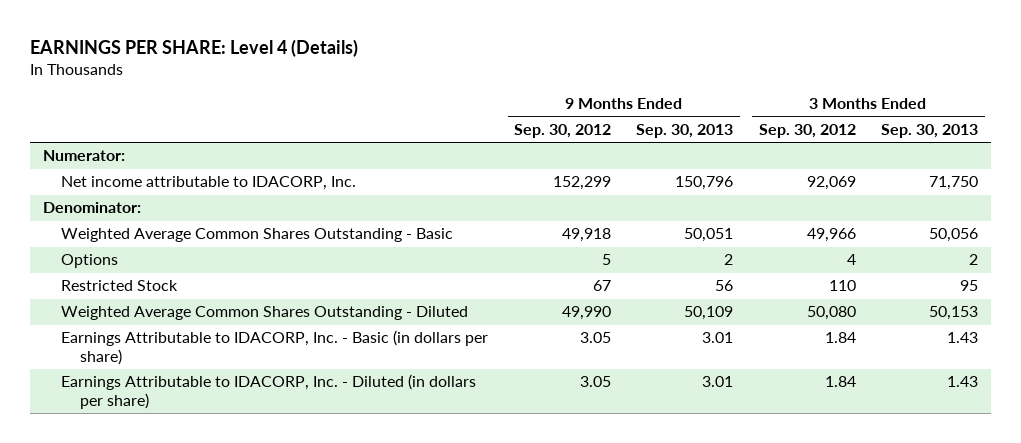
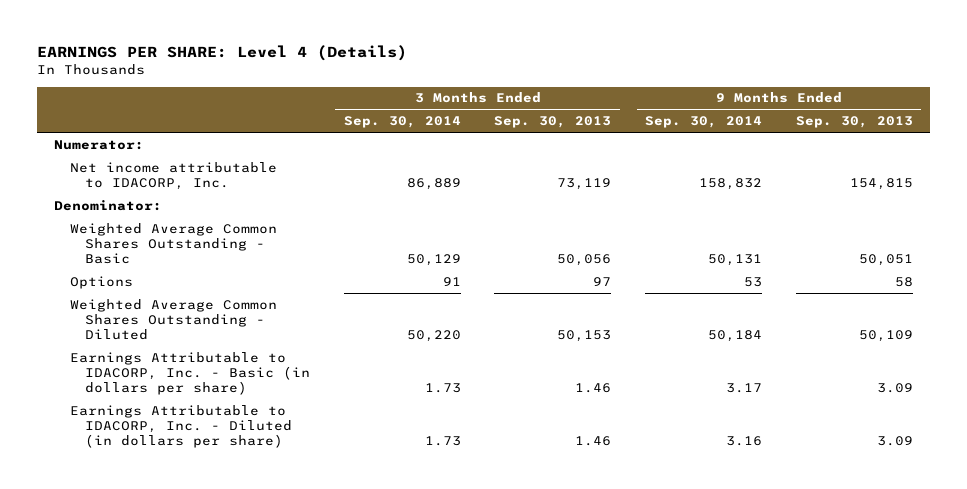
- | 9 Months Ended Sep. 30, 2012 | 9 Months Ended Sep. 30, 2013 | 3 Months Ended Sep. 30, 2012 | 3 Months Ended Sep. 30, 2013
+ | 3 Months Ended Sep. 30, 2014 | 3 Months Ended Sep. 30, 2013 | 9 Months Ended Sep. 30, 2014 | 9 Months Ended Sep. 30, 2013
- Net income attributable to IDACORP, Inc. | 152,299 | 150,796 | 92,069 | 71,750
+ Net income attributable to IDACORP, Inc. | 86,889 | 73,119 | 158,832 | 154,815
- Options | 5 | 2 | 4 | 2
- Restricted Stock | 67 | 56 | 110 | 95
+ Options | 91 | 97 | 53 | 58
- Earnings Attributable to IDACORP, Inc. - Basic (in dollars per share) | 3.05 | 3.01 | 1.84 | 1.43
- Earnings Attributable to IDACORP, Inc. - Diluted (in dollars per share) | 3.05 | 3.01 | 1.84 | 1.43
+ Earnings Attributable to IDACORP, Inc. - Basic (in dollars per share) | 1.73 | 1.46 | 3.17 | 3.09
+ Earnings Attributable to IDACORP, Inc. - Diluted (in dollars per share) | 1.73 | 1.46 | 3.16 | 3.09

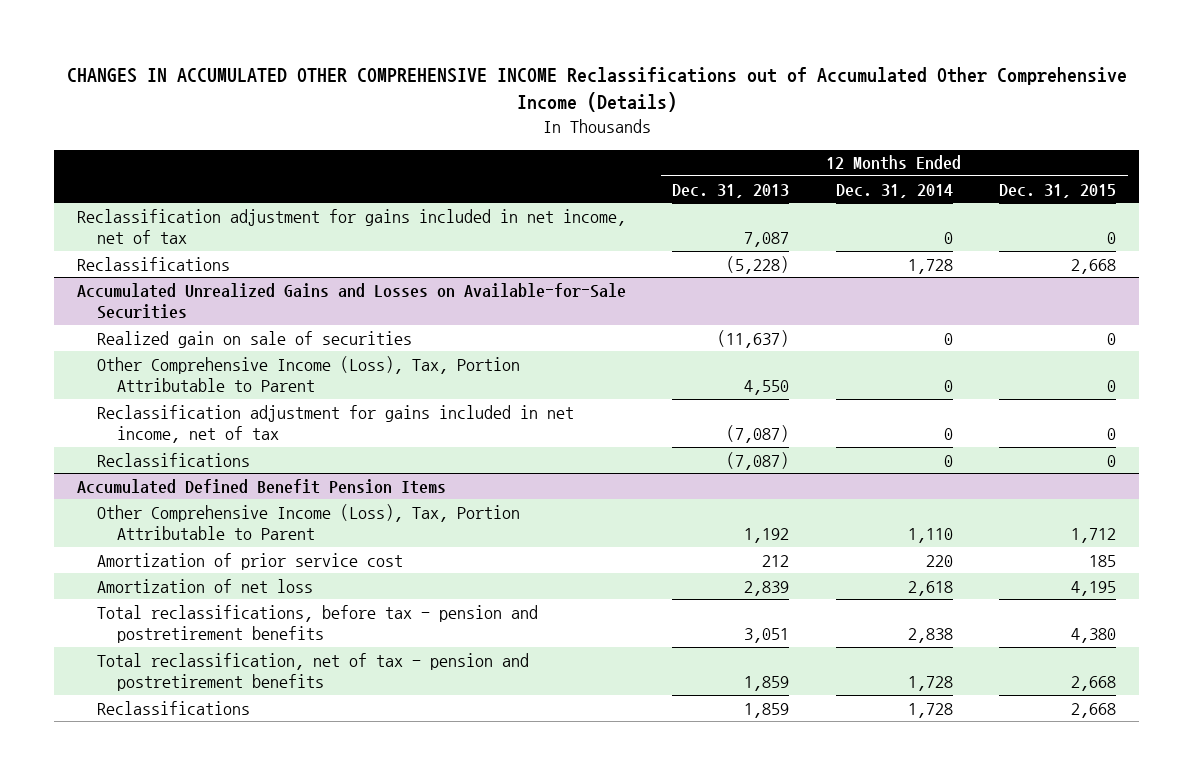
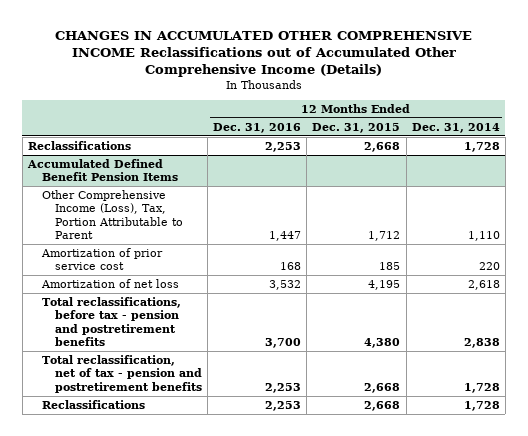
- | 12 Months Ended Dec. 31, 2013 | 12 Months Ended Dec. 31, 2014 | 12 Months Ended Dec. 31, 2015
+ | 12 Months Ended Dec. 31, 2016 | 12 Months Ended Dec. 31, 2015 | 12 Months Ended Dec. 31, 2014
- Reclassification adjustment for gains included in net income, net of tax | 7,087 | 0 | 0
- Accumulated Unrealized Gains and Losses on Available-for-Sale Securities
- Realized gain on sale of securities | (11,637) | 0 | 0
- Other Comprehensive Income (Loss), Tax, Portion Attributable to Parent | 4,550 | 0 | 0
- Reclassification adjustment for gains included in net income, net of tax | (7,087) | 0 | 0
- Reclassifications | (7,087) | 0 | 0

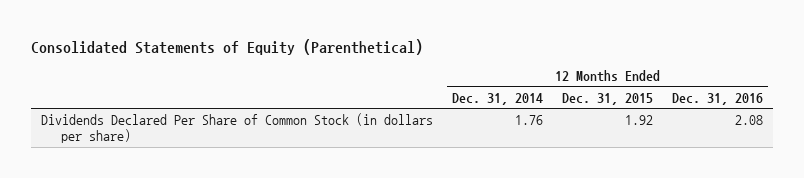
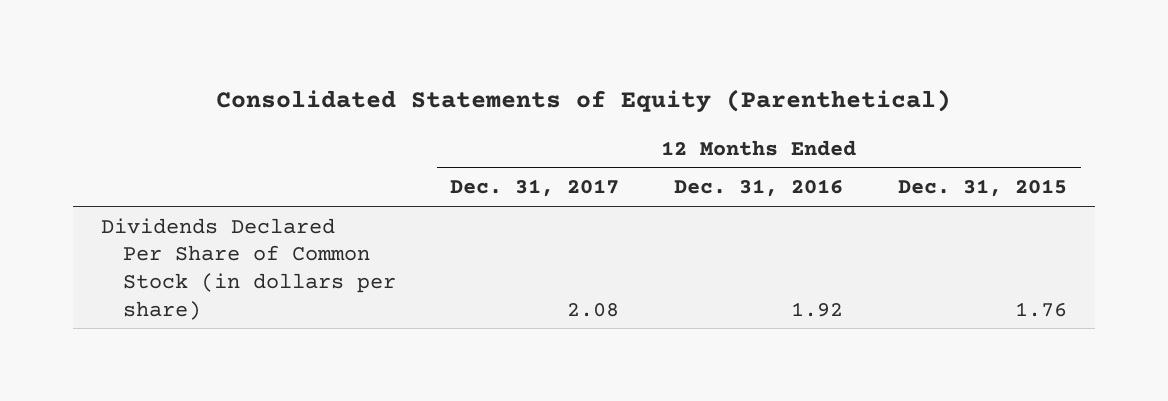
- | 12 Months Ended Dec. 31, 2014 | 12 Months Ended Dec. 31, 2015 | 12 Months Ended Dec. 31, 2016
+ | 12 Months Ended Dec. 31, 2017 | 12 Months Ended Dec. 31, 2016 | 12 Months Ended Dec. 31, 2015
- Dividends Declared Per Share of Common Stock (in dollars per share) | 1.76 | 1.92 | 2.08
+ Dividends Declared Per Share of Common Stock (in dollars per share) | 2.08 | 1.92 | 1.76

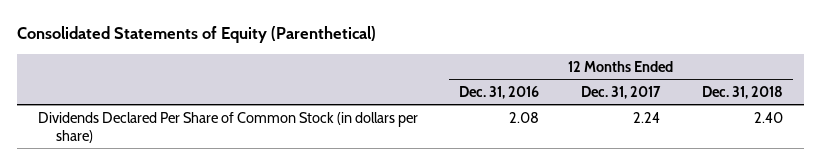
- | 12 Months Ended Dec. 31, 2017 | 12 Months Ended Dec. 31, 2016 | 12 Months Ended Dec. 31, 2015
+ | 12 Months Ended Dec. 31, 2016 | 12 Months Ended Dec. 31, 2017 | 12 Months Ended Dec. 31, 2018
- Dividends Declared Per Share of Common Stock (in dollars per share) | 2.08 | 1.92 | 1.76
+ Dividends Declared Per Share of Common Stock (in dollars per share) | 2.08 | 2.24 | 2.40

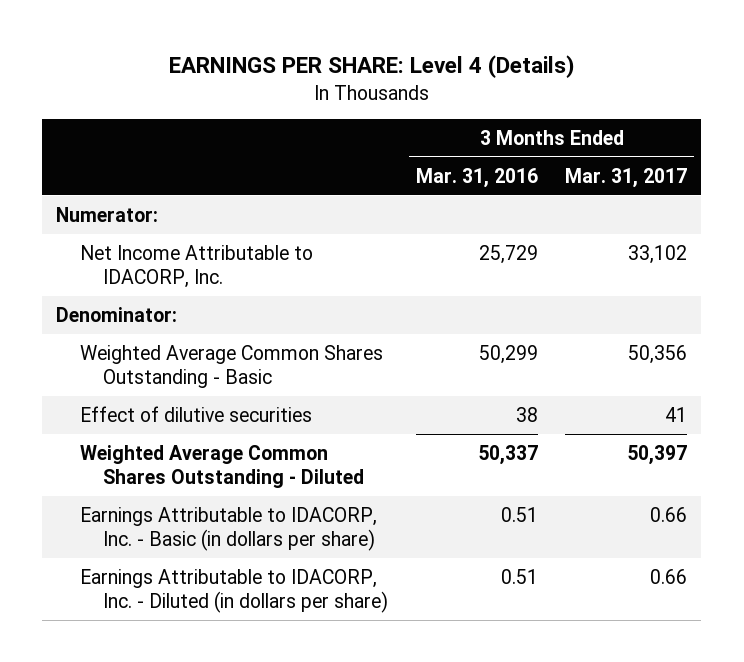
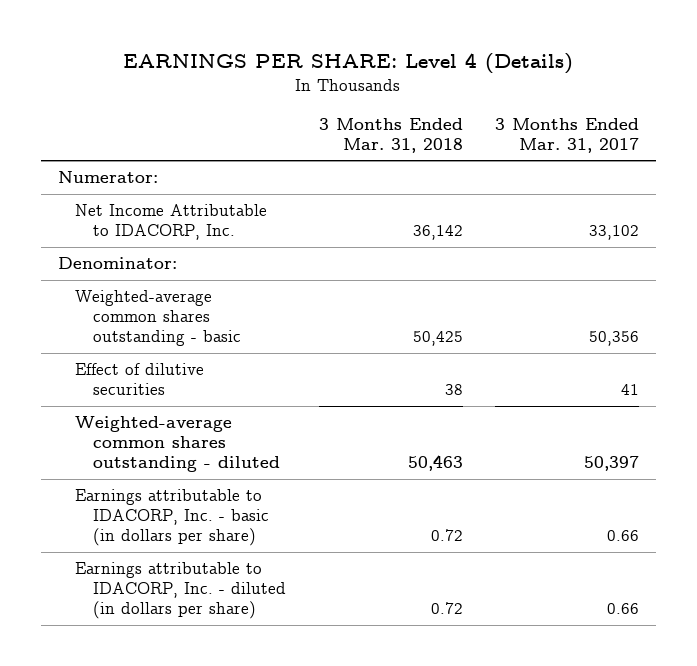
- | 3 Months Ended Mar. 31, 2016 | 3 Months Ended Mar. 31, 2017
+ | 3 Months Ended Mar. 31, 2018 | 3 Months Ended Mar. 31, 2017
- Weighted Average Common Shares Outstanding - Basic | 50,299 | 50,356
+ Weighted-average common shares outstanding - basic | 50,425 | 50,356
- Weighted Average Common Shares Outstanding - Diluted | 50,337 | 50,397
- Earnings Attributable to IDACORP, Inc. - Basic (in dollars per share) | 0.51 | 0.66
- Earnings Attributable to IDACORP, Inc. - Diluted (in dollars per share) | 0.51 | 0.66
+ Weighted-average common shares outstanding - diluted | 50,463 | 50,397
+ Earnings attributable to IDACORP, Inc. - basic (in dollars per share) | 0.72 | 0.66
+ Earnings attributable to IDACORP, Inc. - diluted (in dollars per share) | 0.72 | 0.66

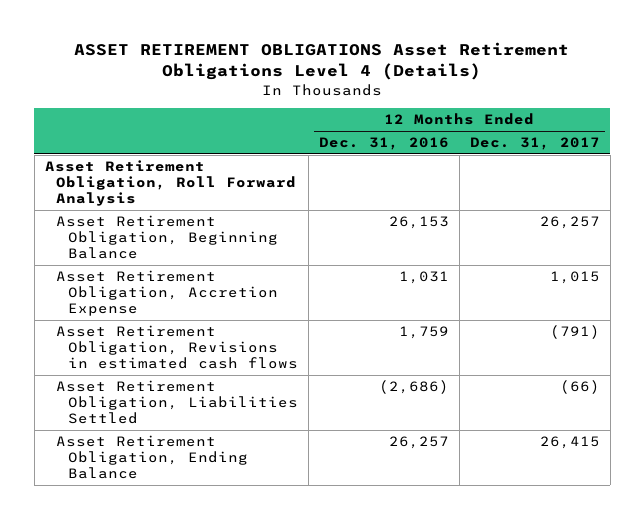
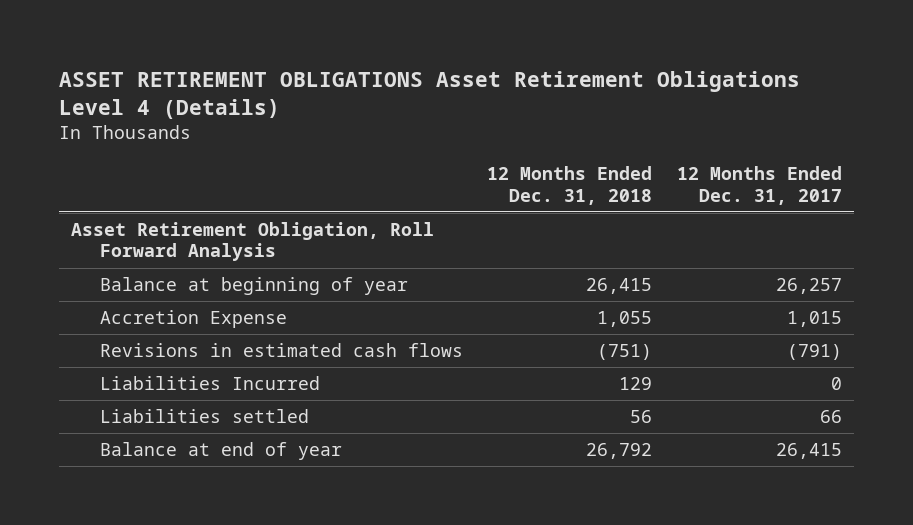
- | 12 Months Ended Dec. 31, 2016 | 12 Months Ended Dec. 31, 2017
+ | 12 Months Ended Dec. 31, 2018 | 12 Months Ended Dec. 31, 2017
- Asset Retirement Obligation, Beginning Balance | 26,153 | 26,257
- Asset Retirement Obligation, Accretion Expense | 1,031 | 1,015
- Asset Retirement Obligation, Revisions in estimated cash flows | 1,759 | (791)
- Asset Retirement Obligation, Liabilities Settled | (2,686) | (66)
- Asset Retirement Obligation, Ending Balance | 26,257 | 26,415
+ Balance at beginning of year | 26,415 | 26,257
+ Accretion Expense | 1,055 | 1,015
+ Revisions in estimated cash flows | (751) | (791)
+ Liabilities Incurred | 129 | 0
+ Liabilities settled | 56 | 66
+ Balance at end of year | 26,792 | 26,415

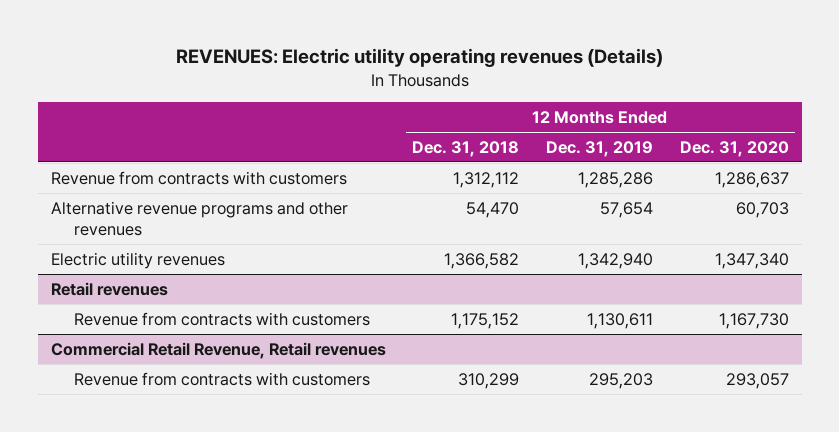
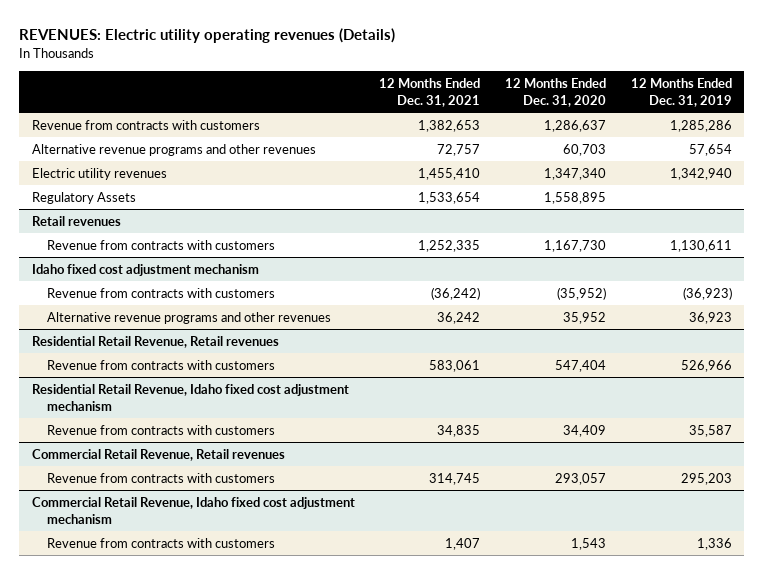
- | 12 Months Ended Dec. 31, 2018 | 12 Months Ended Dec. 31, 2019 | 12 Months Ended Dec. 31, 2020
+ | 12 Months Ended Dec. 31, 2021 | 12 Months Ended Dec. 31, 2020 | 12 Months Ended Dec. 31, 2019
+ Regulatory Assets | 1,533,654 | 1,558,895 |
+ Idaho fixed cost adjustment mechanism
+ Revenue from contracts with customers | (36,242) | (35,952) | (36,923)
+ Alternative revenue programs and other revenues | 36,242 | 35,952 | 36,923
+ Residential Retail Revenue, Retail revenues
+ Revenue from contracts with customers | 583,061 | 547,404 | 526,966
+ Residential Retail Revenue, Idaho fixed cost adjustment mechanism
+ Revenue from contracts with customers | 34,835 | 34,409 | 35,587
+ Commercial Retail Revenue, Idaho fixed cost adjustment mechanism
+ Revenue from contracts with customers | 1,407 | 1,543 | 1,336

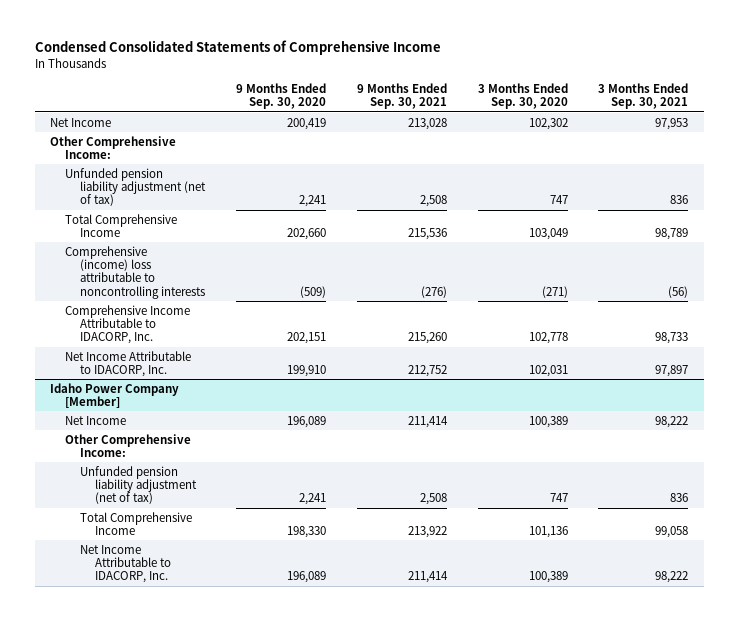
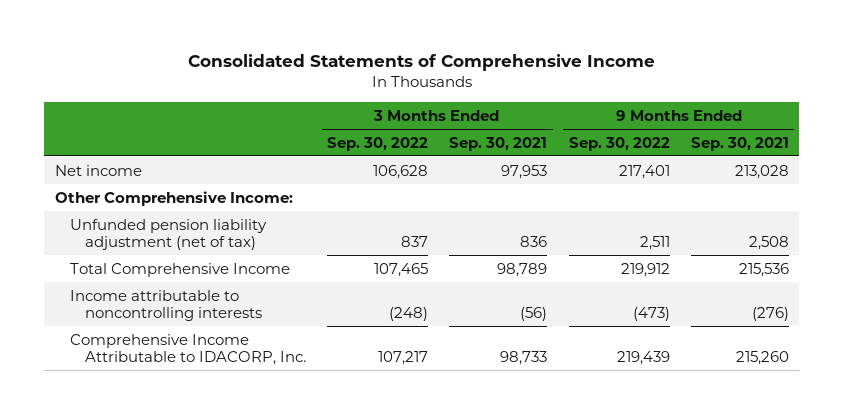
- Condensed Consolidated Statements of Comprehensive Income
+ Consolidated Statements of Comprehensive Income
- | 9 Months Ended Sep. 30, 2020 | 9 Months Ended Sep. 30, 2021 | 3 Months Ended Sep. 30, 2020 | 3 Months Ended Sep. 30, 2021
+ | 3 Months Ended Sep. 30, 2022 | 3 Months Ended Sep. 30, 2021 | 9 Months Ended Sep. 30, 2022 | 9 Months Ended Sep. 30, 2021
- Net Income | 200,419 | 213,028 | 102,302 | 97,953
+ Net income | 106,628 | 97,953 | 217,401 | 213,028
- Comprehensive (income) loss attributable to noncontrolling interests | (509) | (276) | (271) | (56)
+ Income attributable to noncontrolling interests | (248) | (56) | (473) | (276)
- Net Income Attributable to IDACORP, Inc. | 199,910 | 212,752 | 102,031 | 97,897
- Idaho Power Company [Member]
- Net Income | 196,089 | 211,414 | 100,389 | 98,222
- Other Comprehensive Income:
- Unfunded pension liability adjustment (net of tax) | 2,241 | 2,508 | 747 | 836
- Total Comprehensive Income | 198,330 | 213,922 | 101,136 | 99,058
- Net Income Attributable to IDACORP, Inc. | 196,089 | 211,414 | 100,389 | 98,222

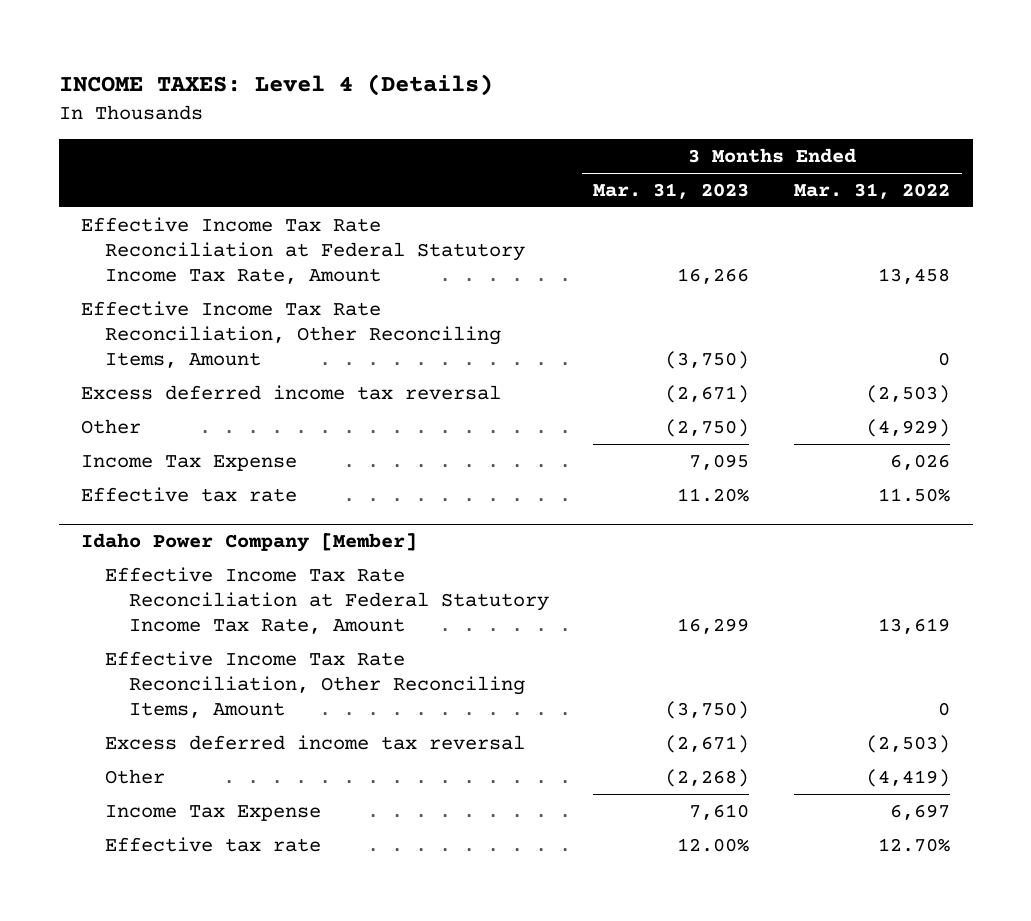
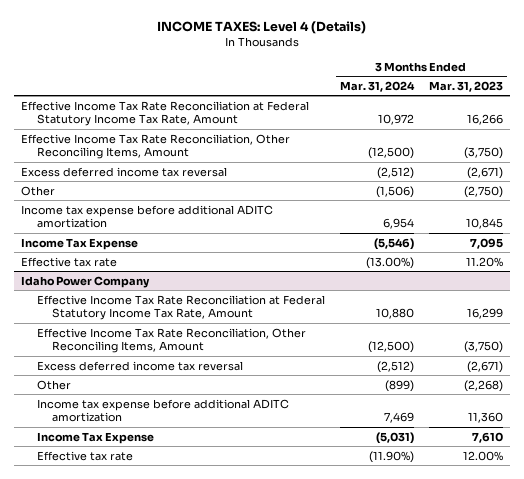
- | 3 Months Ended Mar. 31, 2023 | 3 Months Ended Mar. 31, 2022
+ | 3 Months Ended Mar. 31, 2024 | 3 Months Ended Mar. 31, 2023
+ Income tax expense before additional ADITC amortization | 6,954 | 10,845
- Idaho Power Company [Member]
+ Idaho Power Company
+ Income tax expense before additional ADITC amortization | 7,469 | 11,360

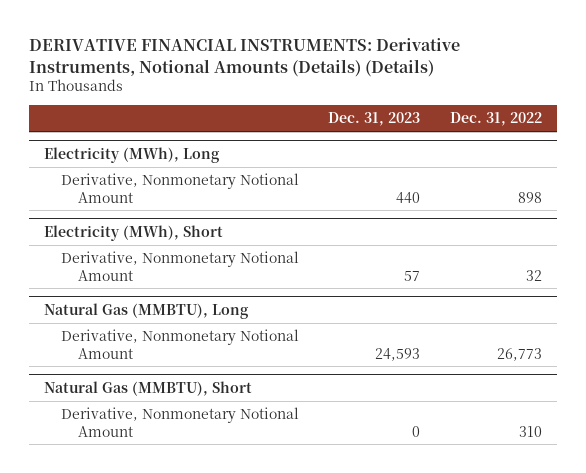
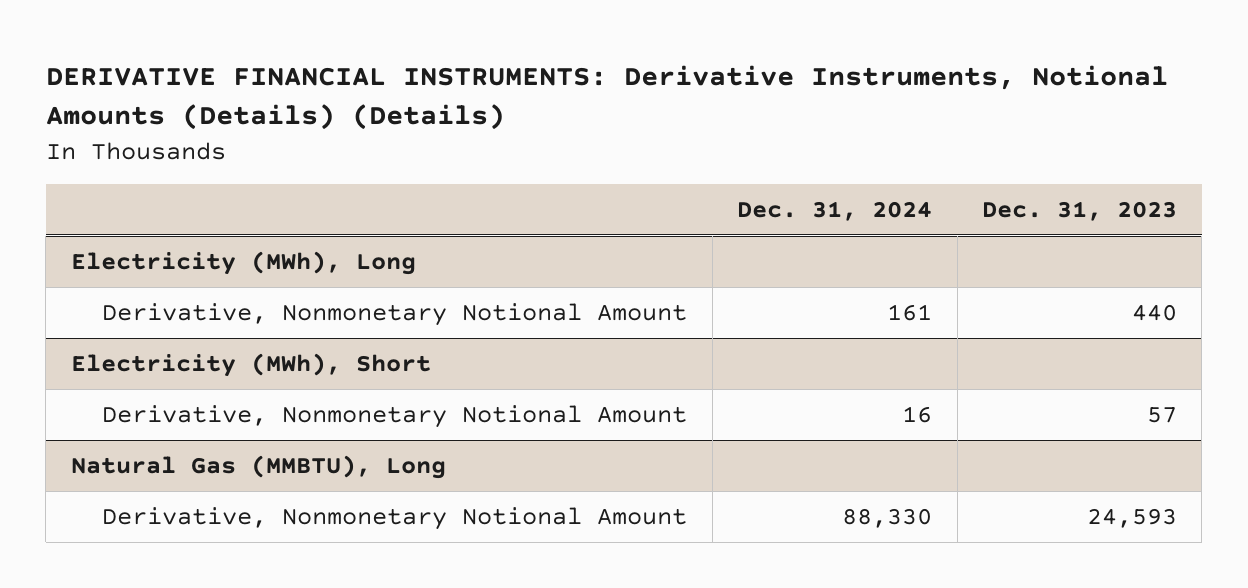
- | Dec. 31, 2023 | Dec. 31, 2022
+ | Dec. 31, 2024 | Dec. 31, 2023
- Natural Gas (MMBTU), Short
- Derivative, Nonmonetary Notional Amount | 0 | 310

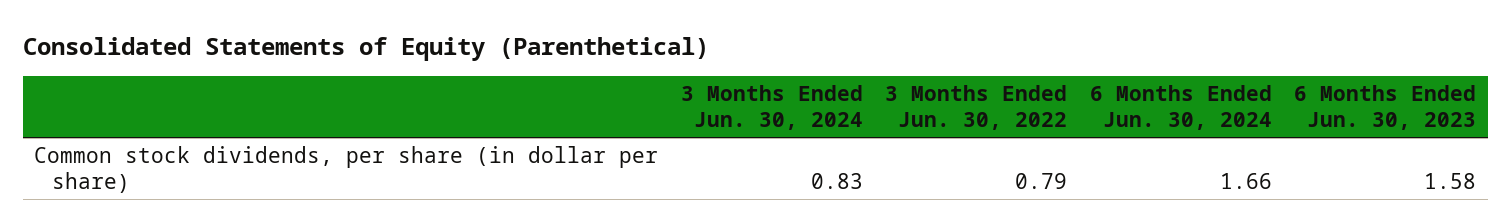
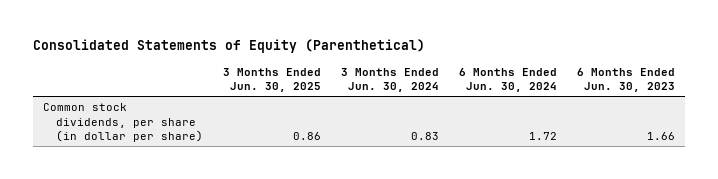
- | 3 Months Ended Jun. 30, 2024 | 3 Months Ended Jun. 30, 2022 | 6 Months Ended Jun. 30, 2024 | 6 Months Ended Jun. 30, 2023
+ | 3 Months Ended Jun. 30, 2025 | 3 Months Ended Jun. 30, 2024 | 6 Months Ended Jun. 30, 2024 | 6 Months Ended Jun. 30, 2023
- Common stock dividends, per share (in dollar per share) | 0.83 | 0.79 | 1.66 | 1.58
+ Common stock dividends, per share (in dollar per share) | 0.86 | 0.83 | 1.72 | 1.66

